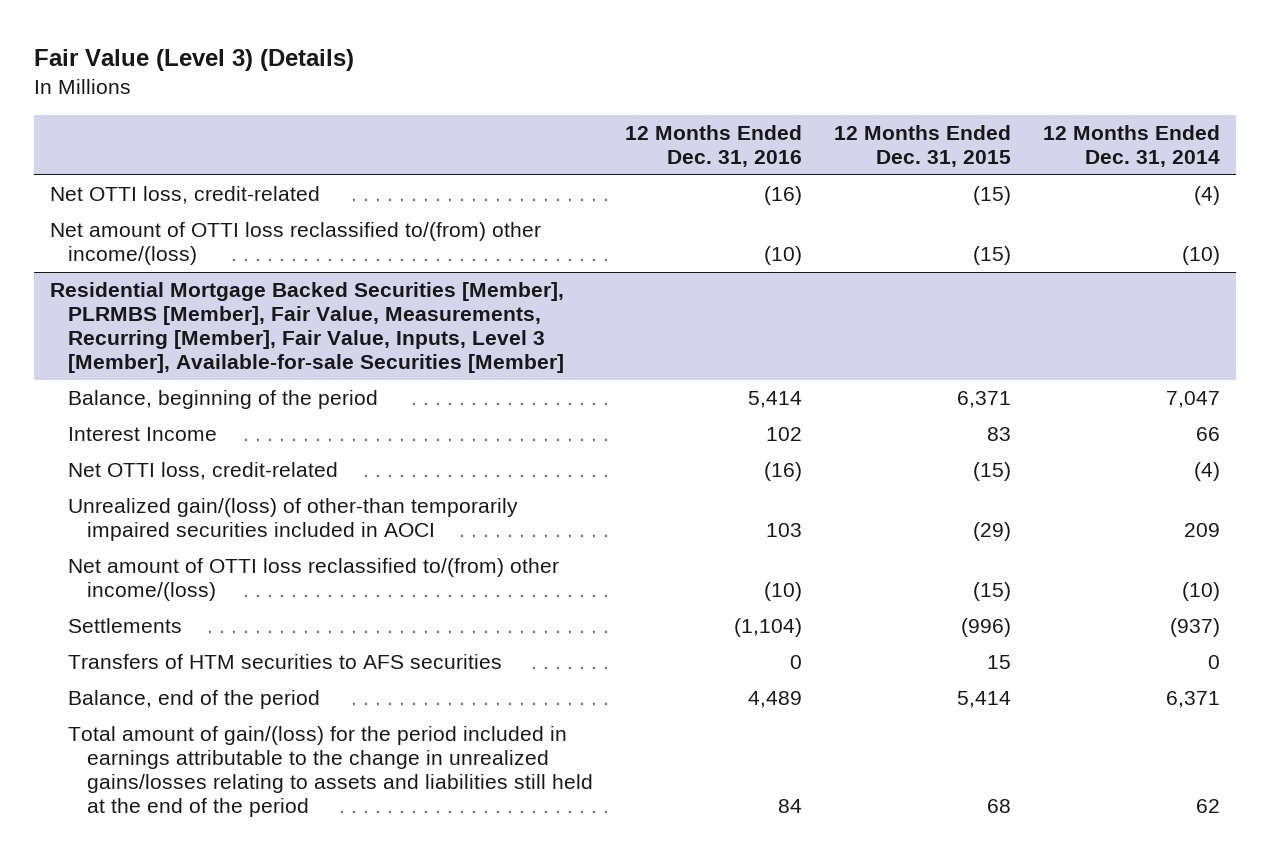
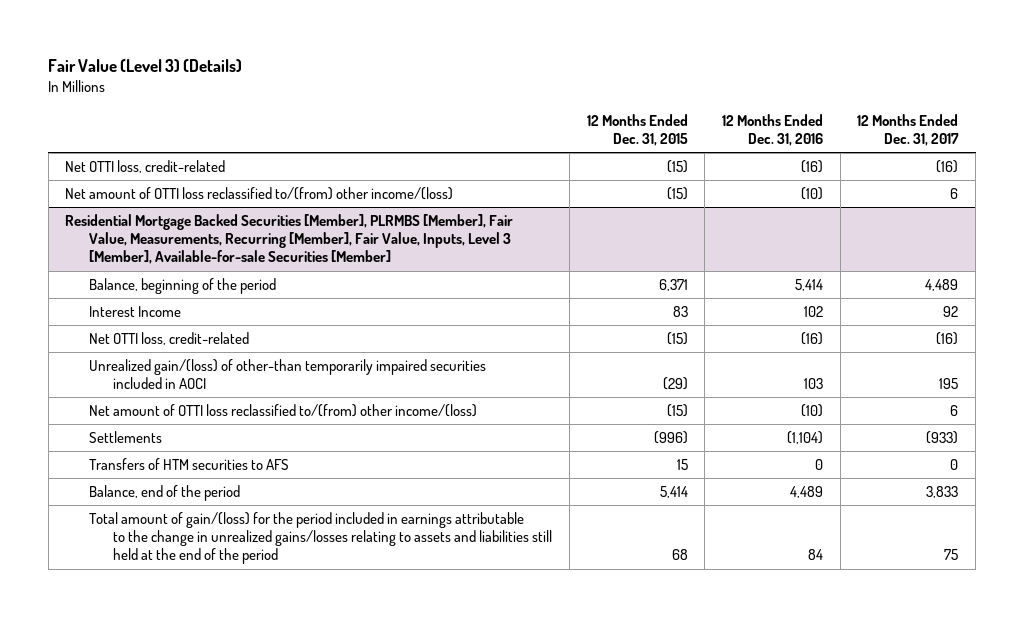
- | 12 Months Ended Dec. 31, 2016 | 12 Months Ended Dec. 31, 2015 | 12 Months Ended Dec. 31, 2014
+ | 12 Months Ended Dec. 31, 2015 | 12 Months Ended Dec. 31, 2016 | 12 Months Ended Dec. 31, 2017
@ Residential Mortgage Backed Securities [Member], PLRMBS [Member], Fair Value, Measurements, Recurring [Member], Fair Value, Inputs, Level 3 [Member], Available-for-sale Securities [Member]
- Transfers of HTM securities to AFS securities | 0 | 15 | 0
+ Transfers of HTM securities to AFS | 15 | 0 | 0

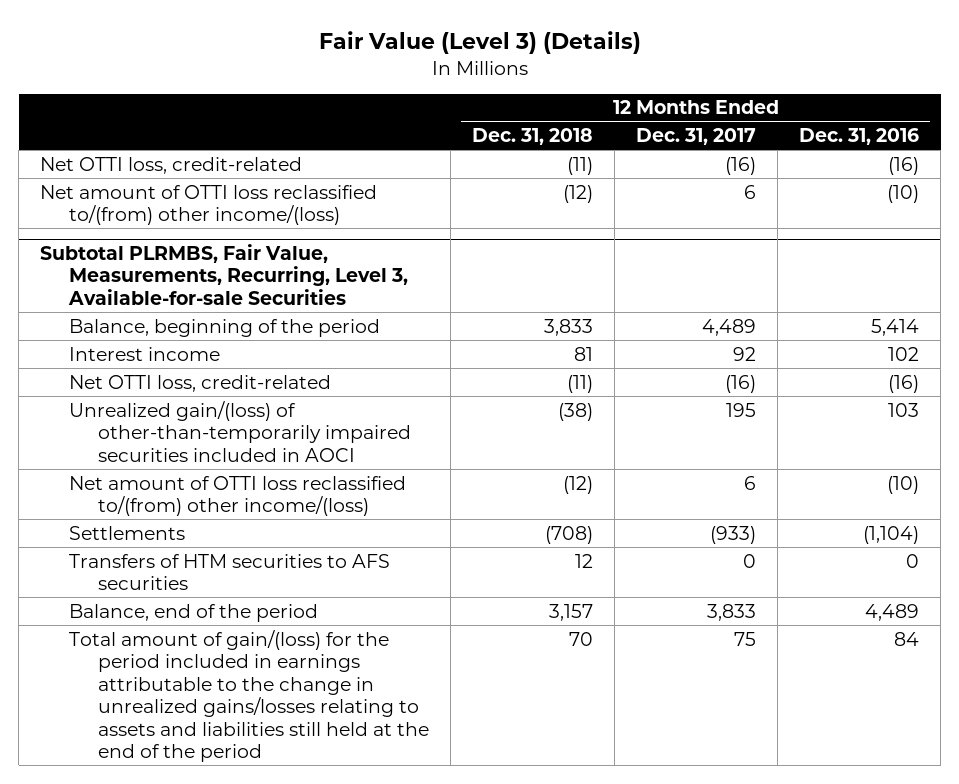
- | 12 Months Ended Dec. 31, 2015 | 12 Months Ended Dec. 31, 2016 | 12 Months Ended Dec. 31, 2017
+ | 12 Months Ended Dec. 31, 2018 | 12 Months Ended Dec. 31, 2017 | 12 Months Ended Dec. 31, 2016
- Residential Mortgage Backed Securities [Member], PLRMBS [Member], Fair Value, Measurements, Recurring [Member], Fair Value, Inputs, Level 3 [Member], Available-for-sale Securities [Member]
+ Subtotal PLRMBS, Fair Value, Measurements, Recurring, Level 3, Available-for-sale Securities
- Interest Income | 83 | 102 | 92
+ Interest income | 81 | 92 | 102
- Unrealized gain/(loss) of other-than temporarily impaired securities included in AOCI | (29) | 103 | 195
+ Unrealized gain/(loss) of other-than-temporarily impaired securities included in AOCI | (38) | 195 | 103
- Transfers of HTM securities to AFS | 15 | 0 | 0
+ Transfers of HTM securities to AFS securities | 12 | 0 | 0

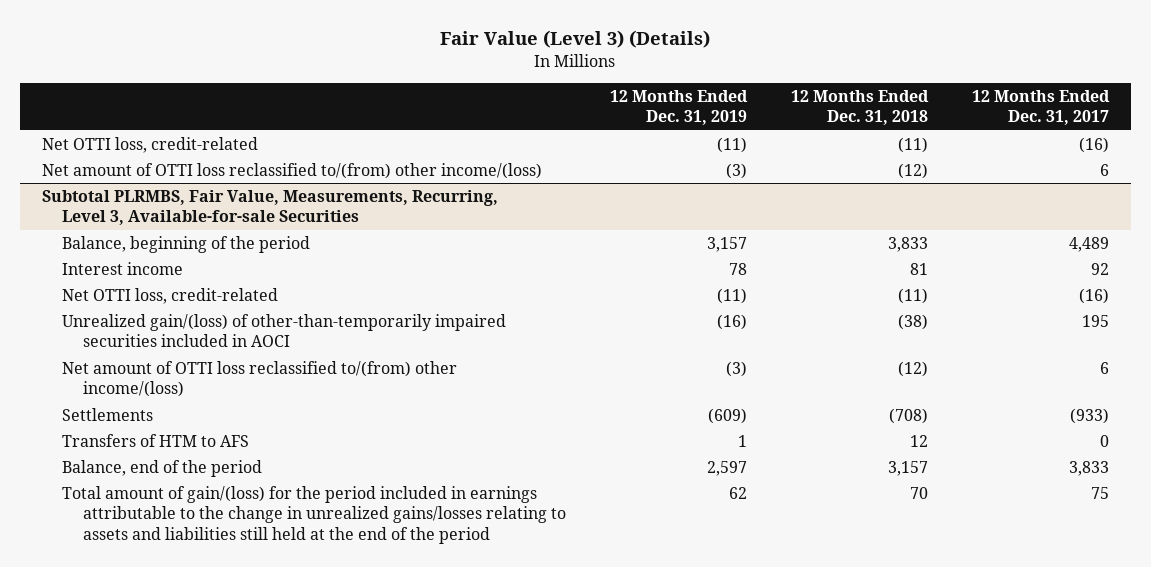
- | 12 Months Ended Dec. 31, 2018 | 12 Months Ended Dec. 31, 2017 | 12 Months Ended Dec. 31, 2016
+ | 12 Months Ended Dec. 31, 2019 | 12 Months Ended Dec. 31, 2018 | 12 Months Ended Dec. 31, 2017
@ Subtotal PLRMBS, Fair Value, Measurements, Recurring, Level 3, Available-for-sale Securities
- Transfers of HTM securities to AFS securities | 12 | 0 | 0
+ Transfers of HTM to AFS | 1 | 12 | 0

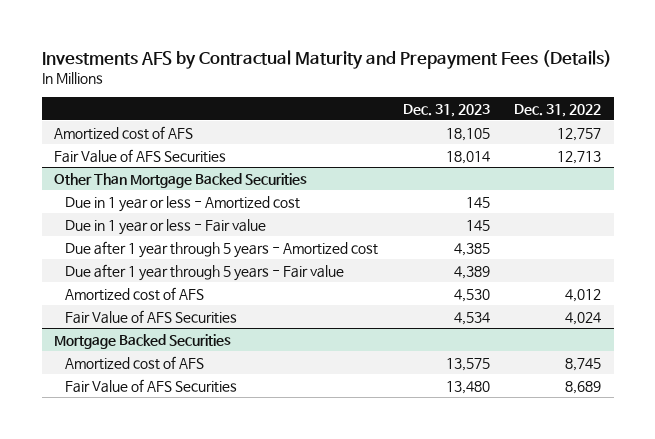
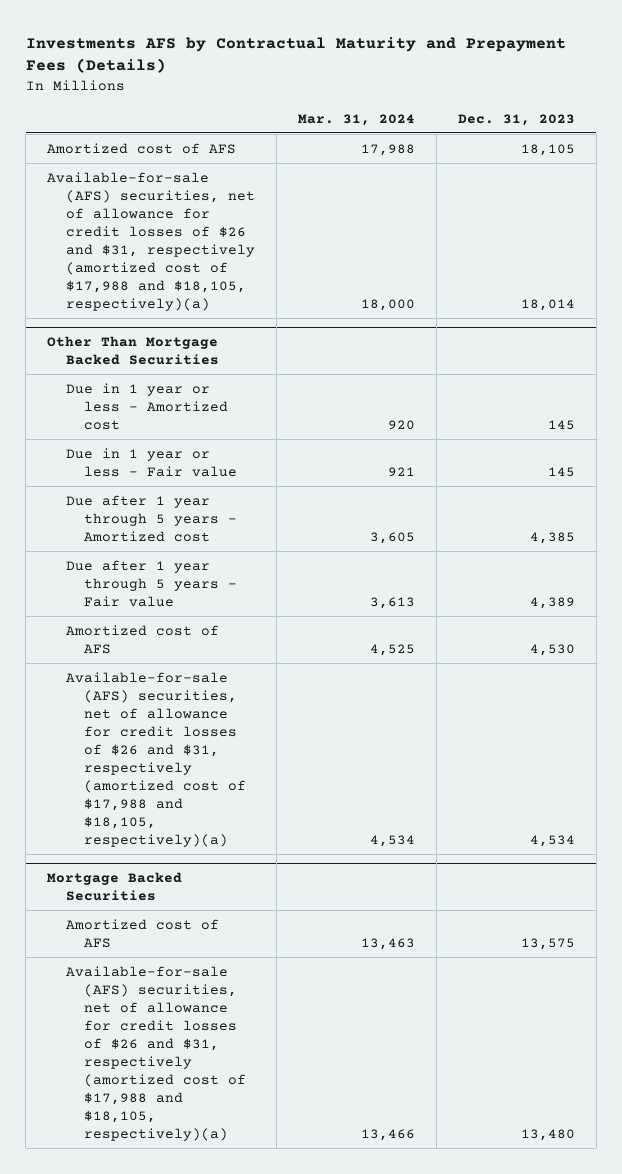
- | Dec. 31, 2023 | Dec. 31, 2022
+ | Mar. 31, 2024 | Dec. 31, 2023
- Fair Value of AFS Securities | 18,014 | 12,713
+ Available-for-sale (AFS) securities, net of allowance for credit losses of $26 and $31, respectively (amortized cost of $17,988 and $18,105, respectively)(a) | 18,000 | 18,014
@ Other Than Mortgage Backed Securities
- Fair Value of AFS Securities | 4,534 | 4,024
+ Available-for-sale (AFS) securities, net of allowance for credit losses of $26 and $31, respectively (amortized cost of $17,988 and $18,105, respectively)(a) | 4,534 | 4,534
@ Mortgage Backed Securities
- Fair Value of AFS Securities | 13,480 | 8,689
+ Available-for-sale (AFS) securities, net of allowance for credit losses of $26 and $31, respectively (amortized cost of $17,988 and $18,105, respectively)(a) | 13,466 | 13,480

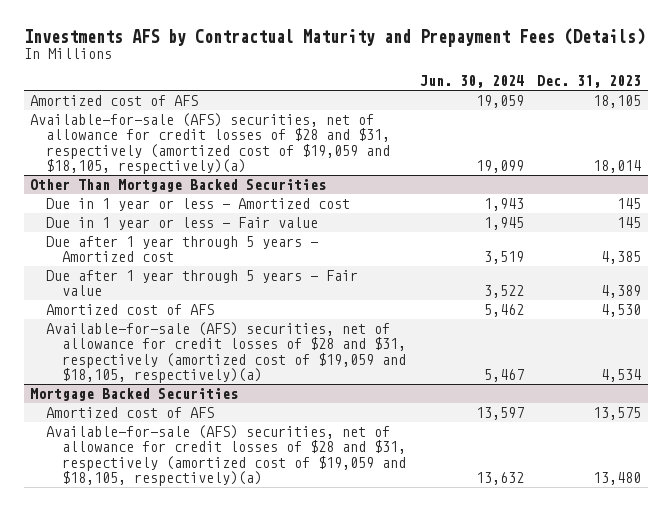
- | Mar. 31, 2024 | Dec. 31, 2023
+ | Jun. 30, 2024 | Dec. 31, 2023
- Available-for-sale (AFS) securities, net of allowance for credit losses of $26 and $31, respectively (amortized cost of $17,988 and $18,105, respectively)(a) | 18,000 | 18,014
+ Available-for-sale (AFS) securities, net of allowance for credit losses of $28 and $31, respectively (amortized cost of $19,059 and $18,105, respectively)(a) | 19,099 | 18,014
@ Other Than Mortgage Backed Securities
- Available-for-sale (AFS) securities, net of allowance for credit losses of $26 and $31, respectively (amortized cost of $17,988 and $18,105, respectively)(a) | 4,534 | 4,534
+ Available-for-sale (AFS) securities, net of allowance for credit losses of $28 and $31, respectively (amortized cost of $19,059 and $18,105, respectively)(a) | 5,467 | 4,534
@ Mortgage Backed Securities
- Available-for-sale (AFS) securities, net of allowance for credit losses of $26 and $31, respectively (amortized cost of $17,988 and $18,105, respectively)(a) | 13,466 | 13,480
+ Available-for-sale (AFS) securities, net of allowance for credit losses of $28 and $31, respectively (amortized cost of $19,059 and $18,105, respectively)(a) | 13,632 | 13,480

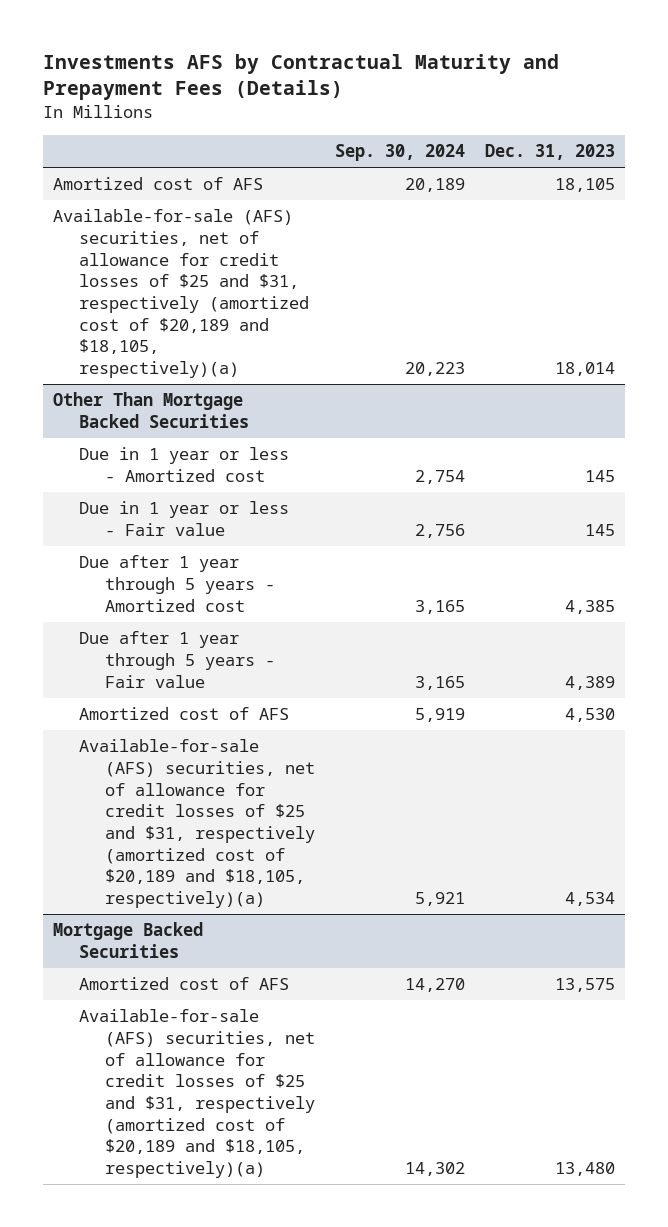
- | Jun. 30, 2024 | Dec. 31, 2023
+ | Sep. 30, 2024 | Dec. 31, 2023
- Available-for-sale (AFS) securities, net of allowance for credit losses of $28 and $31, respectively (amortized cost of $19,059 and $18,105, respectively)(a) | 19,099 | 18,014
+ Available-for-sale (AFS) securities, net of allowance for credit losses of $25 and $31, respectively (amortized cost of $20,189 and $18,105, respectively)(a) | 20,223 | 18,014
@ Other Than Mortgage Backed Securities
- Available-for-sale (AFS) securities, net of allowance for credit losses of $28 and $31, respectively (amortized cost of $19,059 and $18,105, respectively)(a) | 5,467 | 4,534
+ Available-for-sale (AFS) securities, net of allowance for credit losses of $25 and $31, respectively (amortized cost of $20,189 and $18,105, respectively)(a) | 5,921 | 4,534
@ Mortgage Backed Securities
- Available-for-sale (AFS) securities, net of allowance for credit losses of $28 and $31, respectively (amortized cost of $19,059 and $18,105, respectively)(a) | 13,632 | 13,480
+ Available-for-sale (AFS) securities, net of allowance for credit losses of $25 and $31, respectively (amortized cost of $20,189 and $18,105, respectively)(a) | 14,302 | 13,480

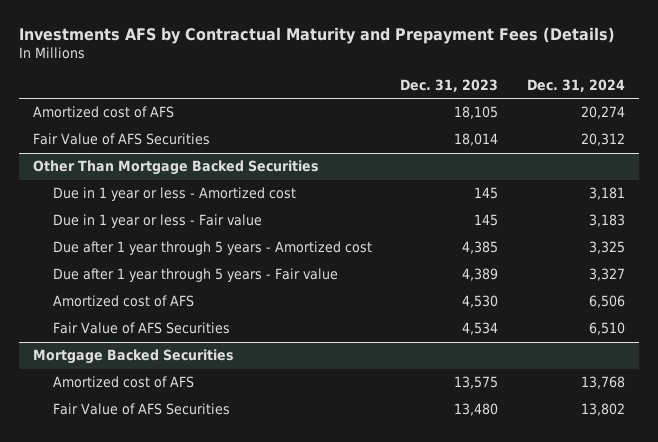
- | Sep. 30, 2024 | Dec. 31, 2023
+ | Dec. 31, 2023 | Dec. 31, 2024
- Available-for-sale (AFS) securities, net of allowance for credit losses of $25 and $31, respectively (amortized cost of $20,189 and $18,105, respectively)(a) | 20,223 | 18,014
+ Fair Value of AFS Securities | 18,014 | 20,312
@ Other Than Mortgage Backed Securities
- Available-for-sale (AFS) securities, net of allowance for credit losses of $25 and $31, respectively (amortized cost of $20,189 and $18,105, respectively)(a) | 5,921 | 4,534
+ Fair Value of AFS Securities | 4,534 | 6,510
@ Mortgage Backed Securities
- Available-for-sale (AFS) securities, net of allowance for credit losses of $25 and $31, respectively (amortized cost of $20,189 and $18,105, respectively)(a) | 14,302 | 13,480
+ Fair Value of AFS Securities | 13,480 | 13,802

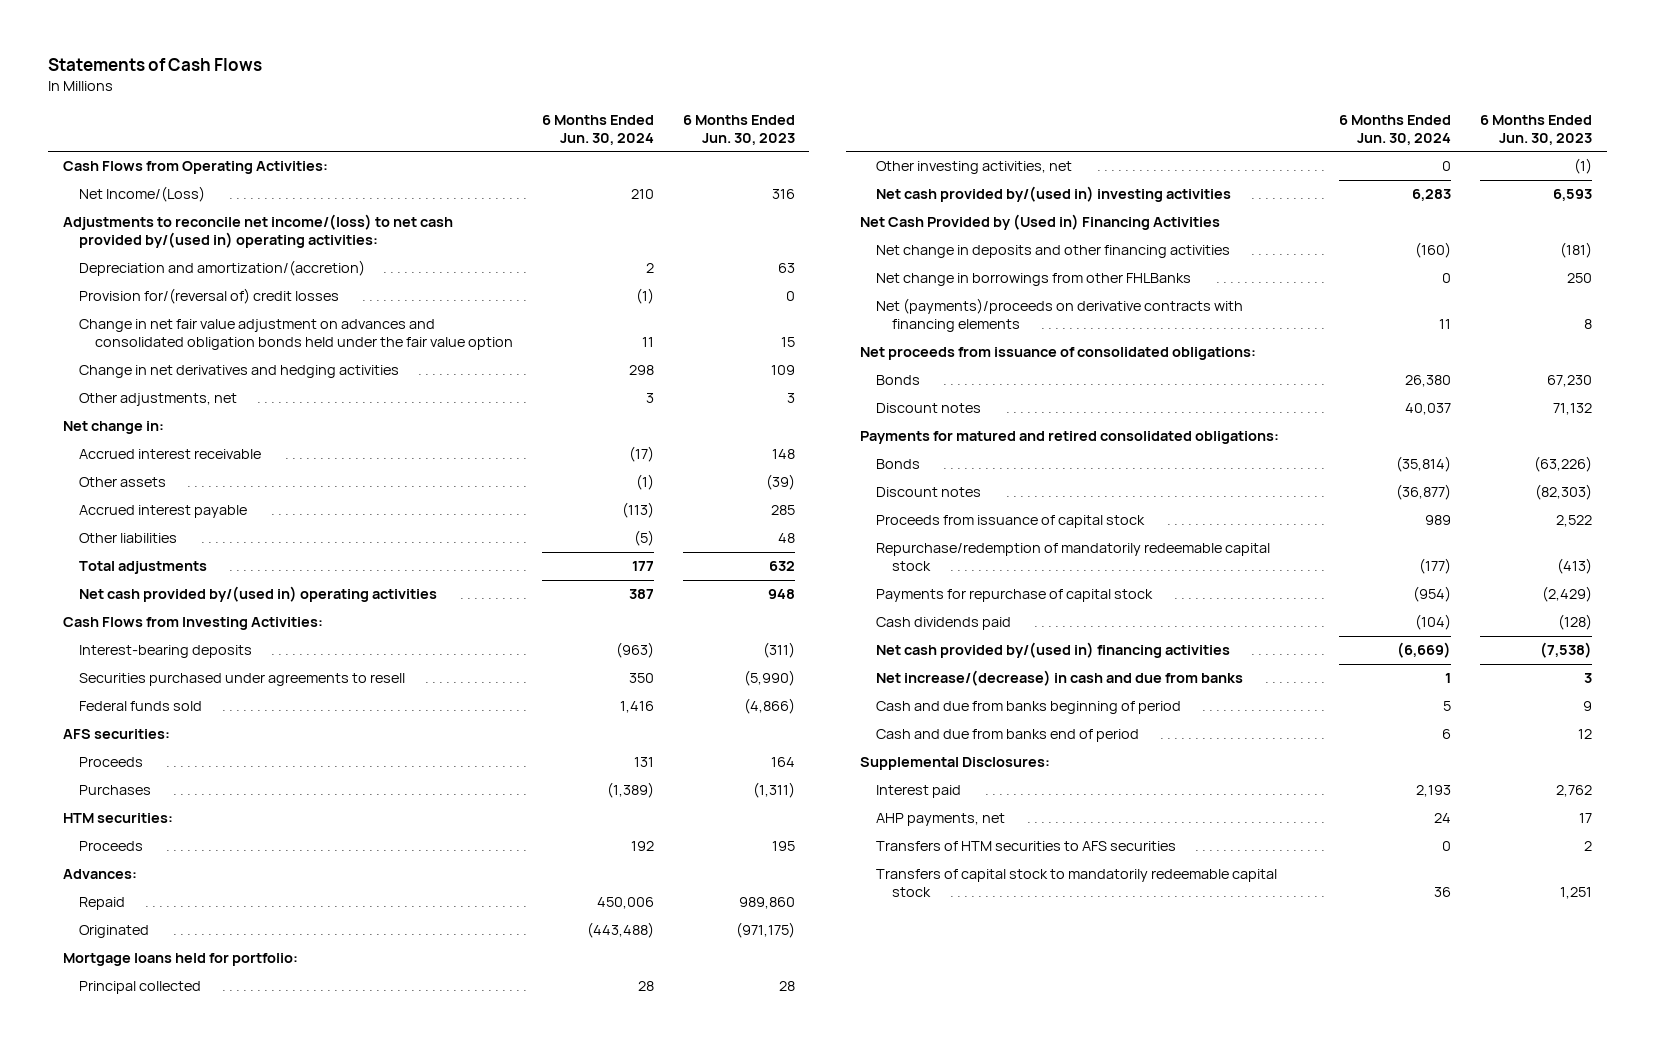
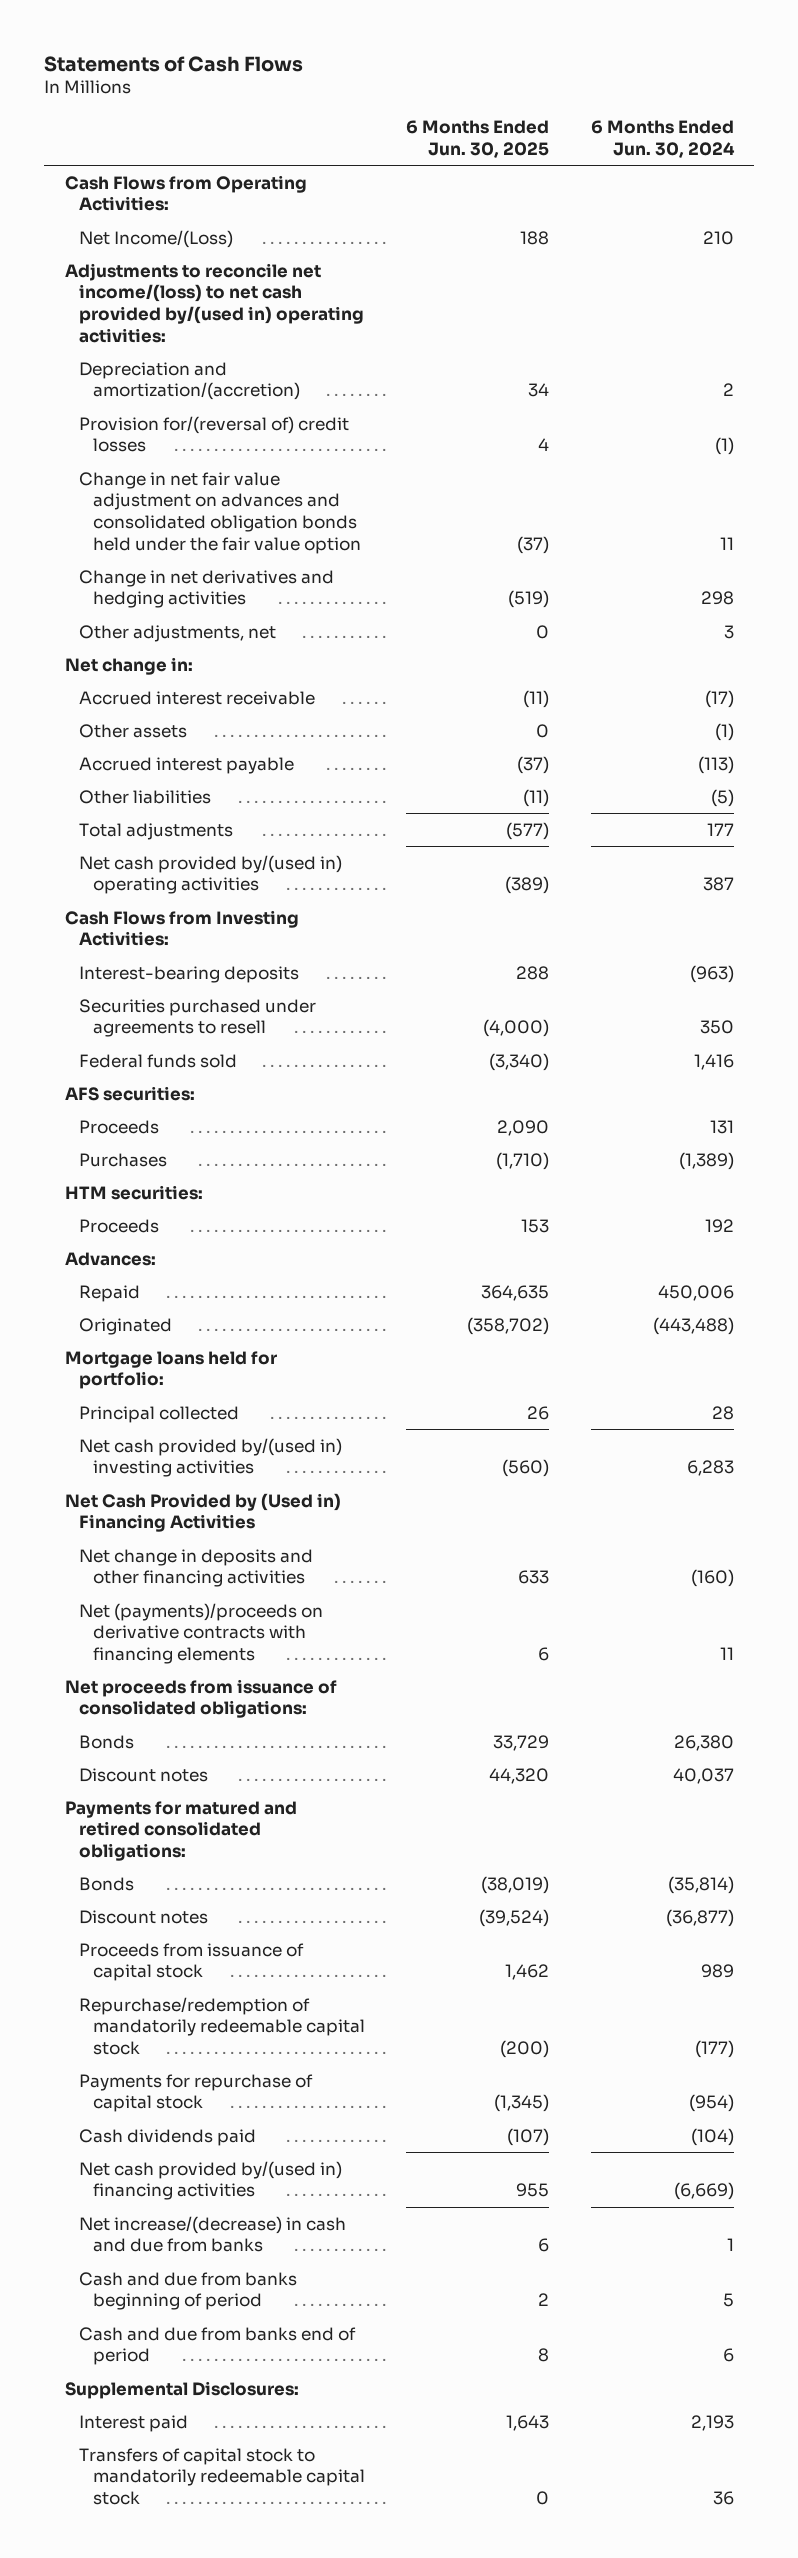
- | 6 Months Ended Jun. 30, 2024 | 6 Months Ended Jun. 30, 2023
+ | 6 Months Ended Jun. 30, 2025 | 6 Months Ended Jun. 30, 2024
- Other investing activities, net | 0 | (1)
- Net change in borrowings from other FHLBanks | 0 | 250
- AHP payments, net | 24 | 17
- Transfers of HTM securities to AFS securities | 0 | 2

